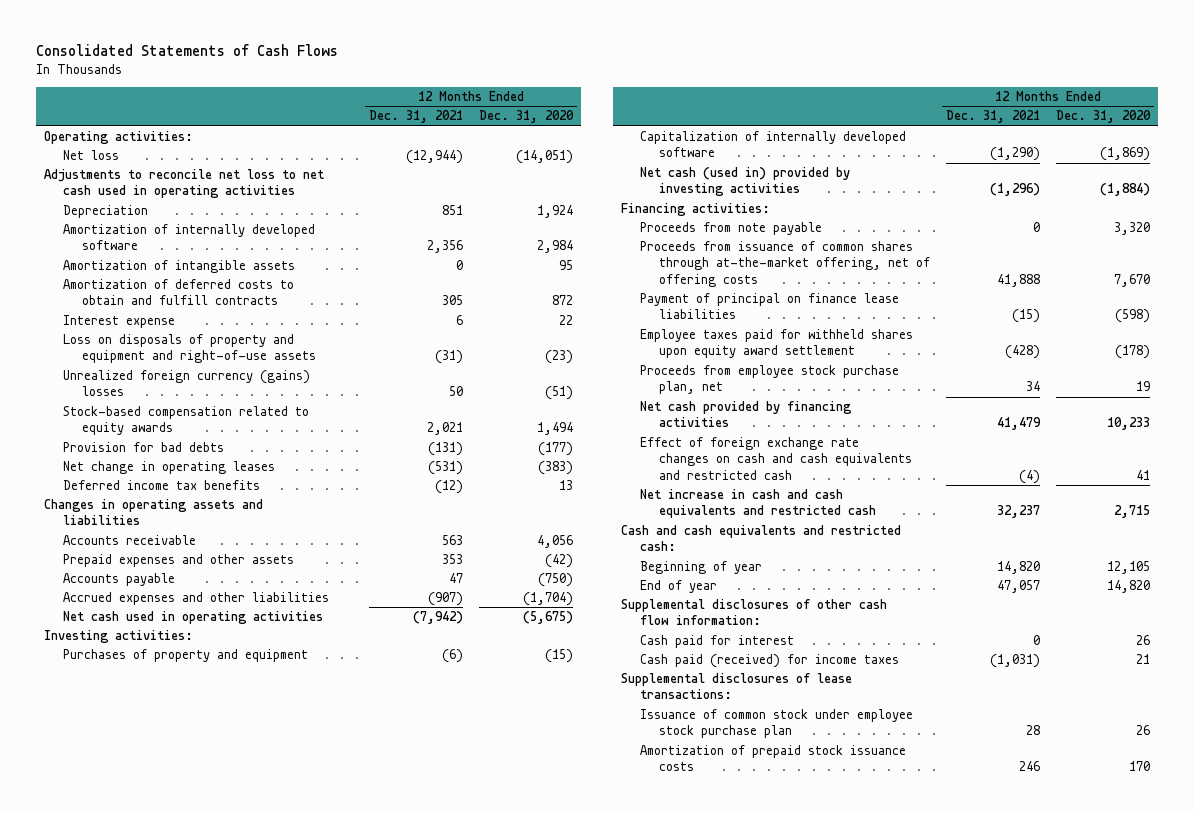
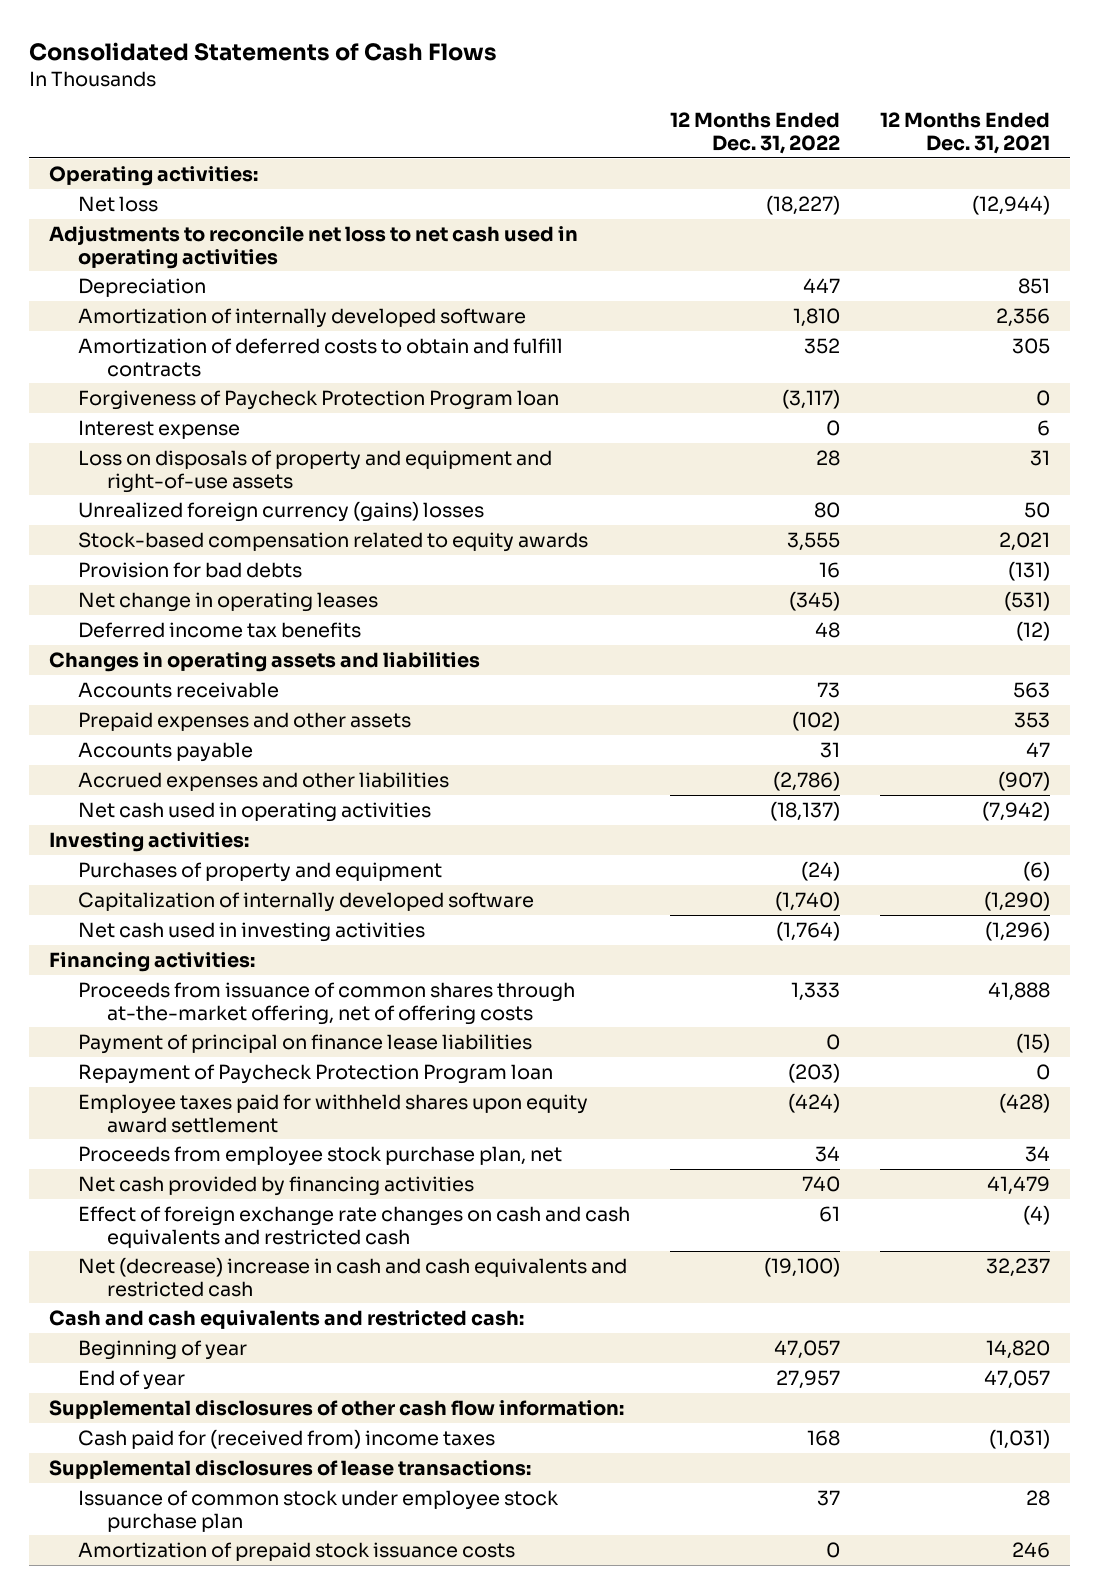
- | 12 Months Ended Dec. 31, 2021 | 12 Months Ended Dec. 31, 2020
+ | 12 Months Ended Dec. 31, 2022 | 12 Months Ended Dec. 31, 2021
- Amortization of intangible assets | 0 | 95
+ Forgiveness of Paycheck Protection Program loan | (3,117) | 0
- Loss on disposals of property and equipment and right-of-use assets | (31) | (23)
+ Loss on disposals of property and equipment and right-of-use assets | 28 | 31
- Net cash (used in) provided by investing activities | (1,296) | (1,884)
+ Net cash used in investing activities | (1,764) | (1,296)
- Proceeds from note payable | 0 | 3,320
+ Repayment of Paycheck Protection Program loan | (203) | 0
- Net increase in cash and cash equivalents and restricted cash | 32,237 | 2,715
+ Net (decrease) increase in cash and cash equivalents and restricted cash | (19,100) | 32,237
- Cash paid for interest | 0 | 26
- Cash paid (received) for income taxes | (1,031) | 21
+ Cash paid for (received from) income taxes | 168 | (1,031)

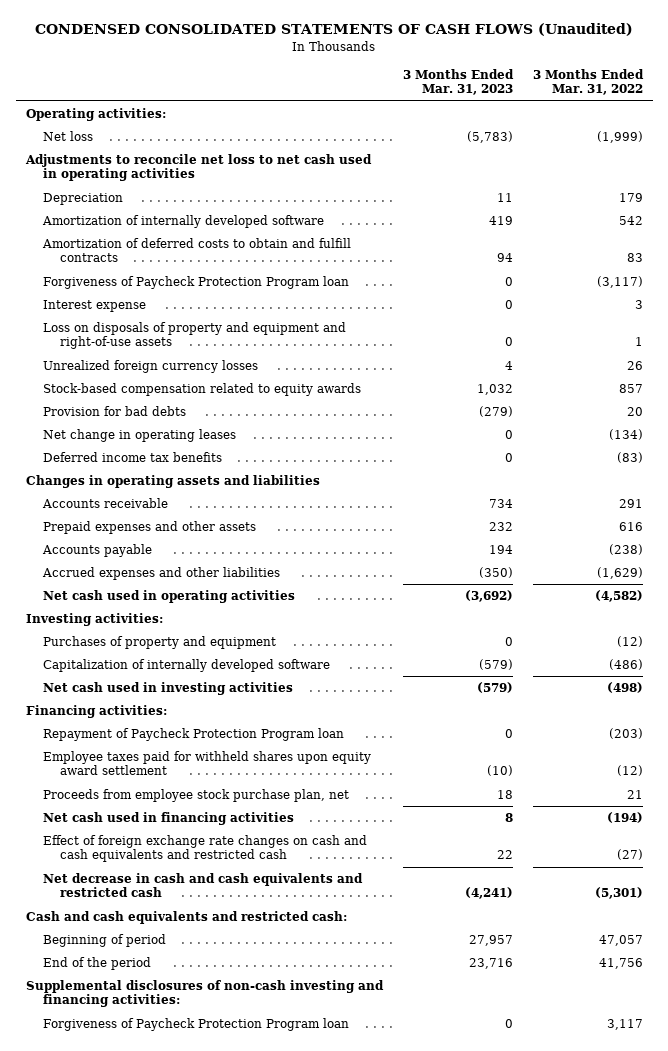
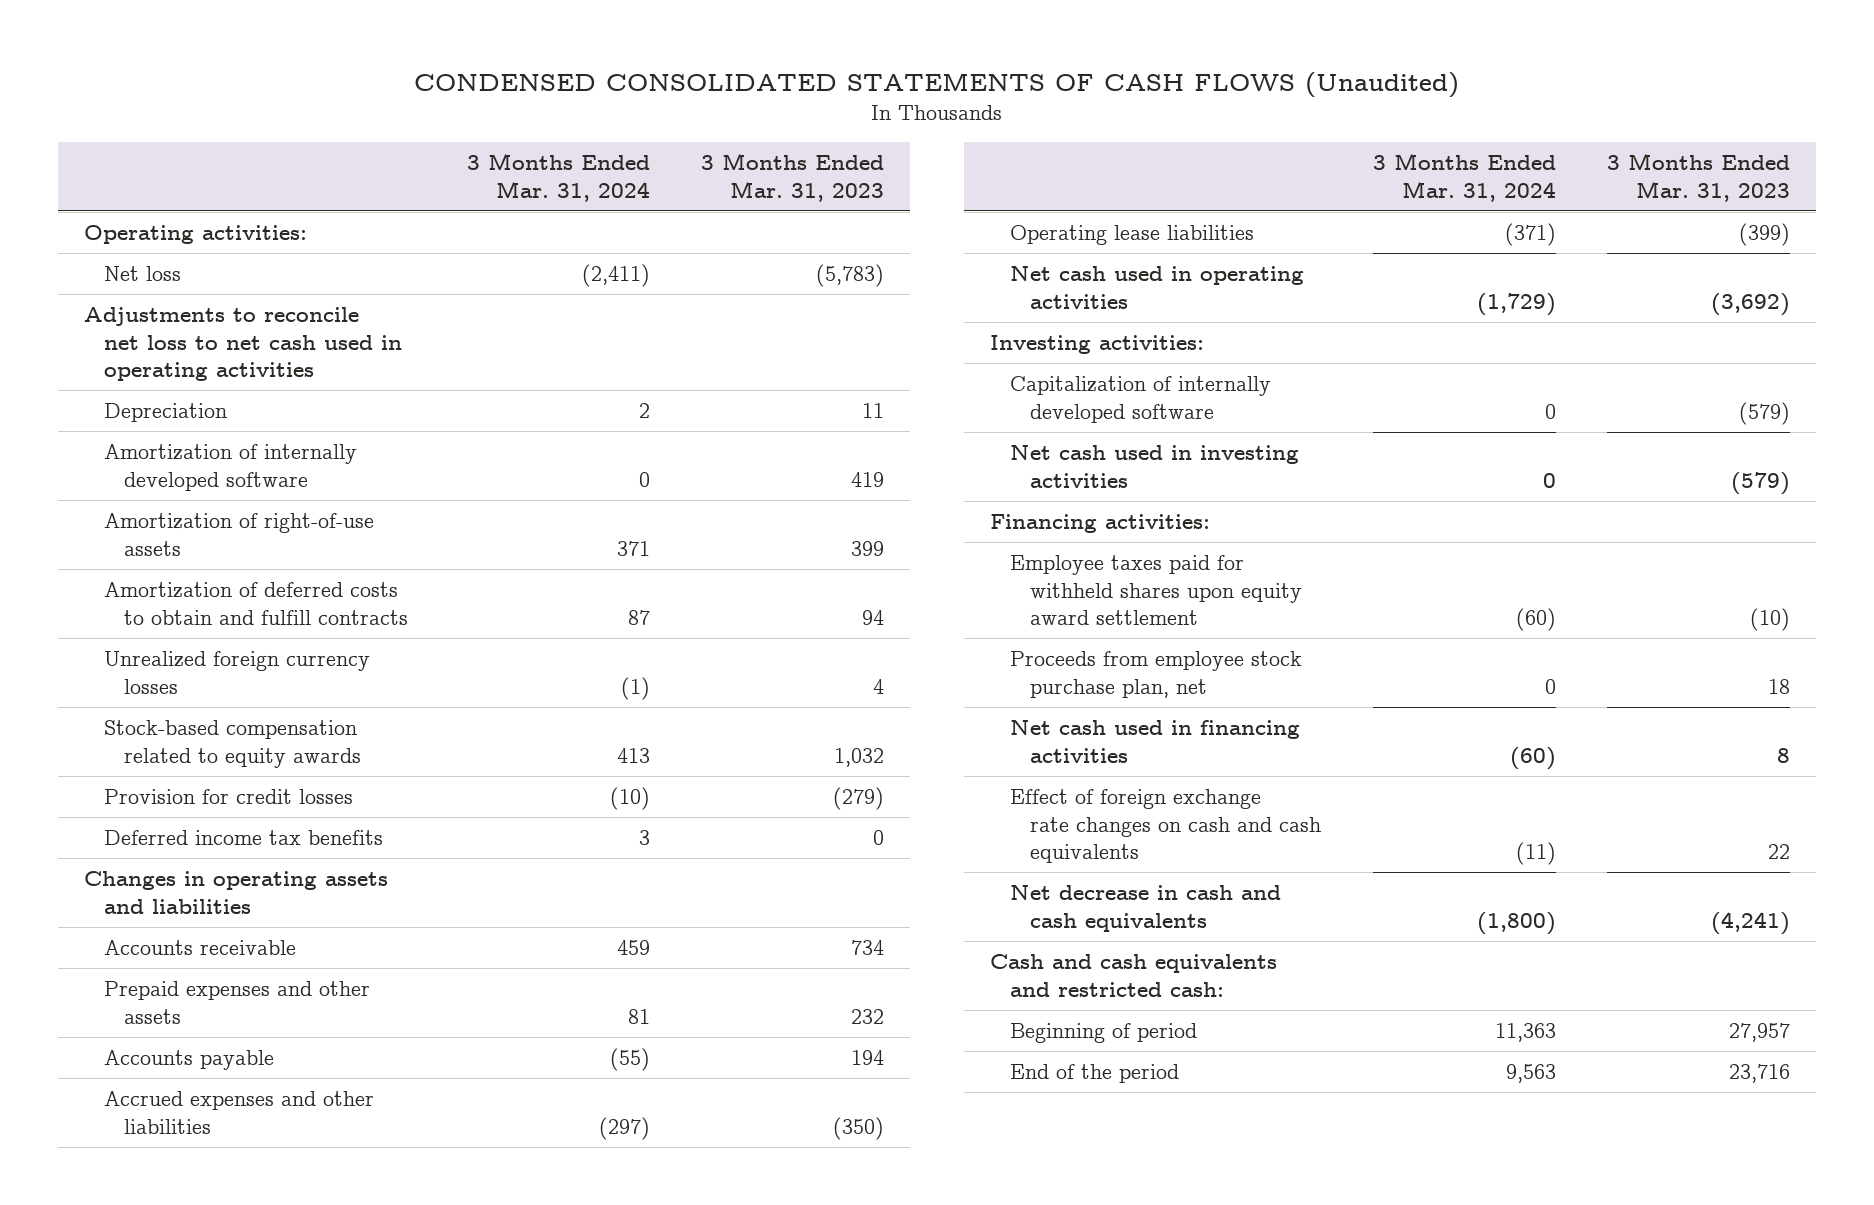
- | 3 Months Ended Mar. 31, 2023 | 3 Months Ended Mar. 31, 2022
+ | 3 Months Ended Mar. 31, 2024 | 3 Months Ended Mar. 31, 2023
+ Amortization of right-of-use assets | 371 | 399
- Forgiveness of Paycheck Protection Program loan | 0 | (3,117)
- Interest expense | 0 | 3
- Loss on disposals of property and equipment and right-of-use assets | 0 | 1
- Provision for bad debts | (279) | 20
- Net change in operating leases | 0 | (134)
+ Provision for credit losses | (10) | (279)
+ Operating lease liabilities | (371) | (399)
- Purchases of property and equipment | 0 | (12)
- Repayment of Paycheck Protection Program loan | 0 | (203)
- Effect of foreign exchange rate changes on cash and cash equivalents and restricted cash | 22 | (27)
- Net decrease in cash and cash equivalents and restricted cash | (4,241) | (5,301)
+ Effect of foreign exchange rate changes on cash and cash equivalents | (11) | 22
+ Net decrease in cash and cash equivalents | (1,800) | (4,241)
- Supplemental disclosures of non-cash investing and financing activities:
- Forgiveness of Paycheck Protection Program loan | 0 | 3,117

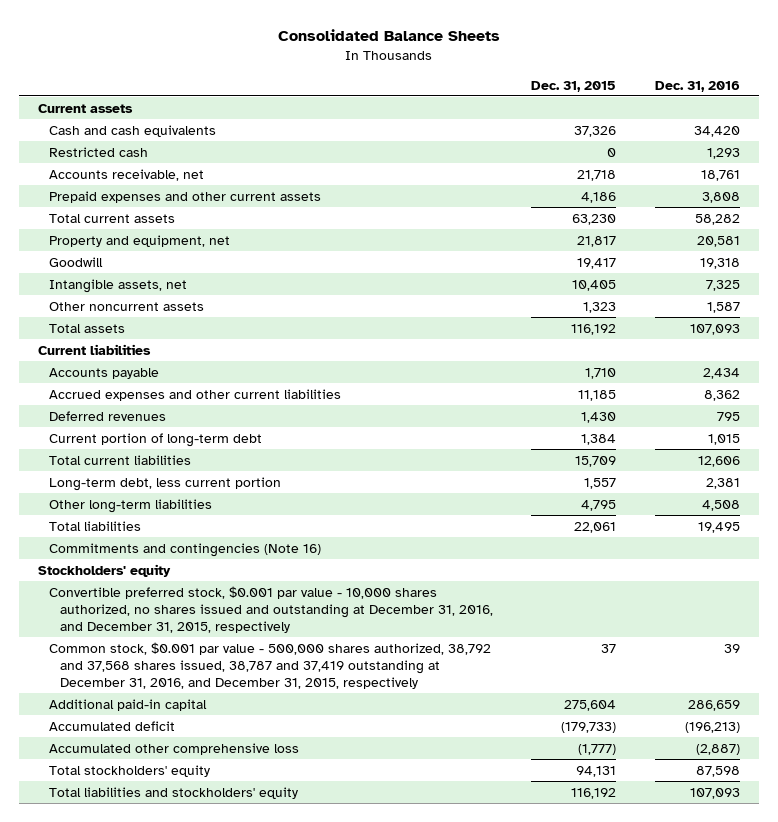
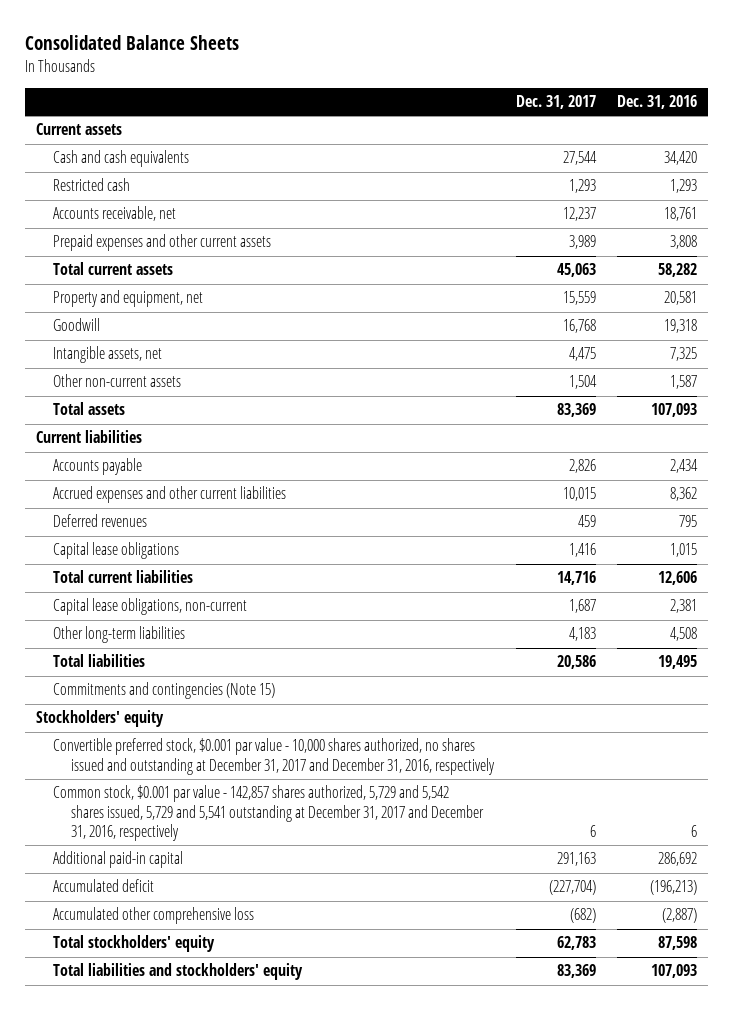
- | Dec. 31, 2015 | Dec. 31, 2016
+ | Dec. 31, 2017 | Dec. 31, 2016
- Other noncurrent assets | 1,323 | 1,587
+ Other non-current assets | 1,504 | 1,587
- Current portion of long-term debt | 1,384 | 1,015
+ Capital lease obligations | 1,416 | 1,015
- Long-term debt, less current portion | 1,557 | 2,381
+ Capital lease obligations, non-current | 1,687 | 2,381
- Commitments and contingencies (Note 16)
+ Commitments and contingencies (Note 15)
- Convertible preferred stock, $0.001 par value - 10,000 shares authorized, no shares issued and outstanding at December 31, 2016, and December 31, 2015, respectively
- Common stock, $0.001 par value - 500,000 shares authorized, 38,792 and 37,568 shares issued, 38,787 and 37,419 outstanding at December 31, 2016, and December 31, 2015, respectively | 37 | 39
- Additional paid-in capital | 275,604 | 286,659
+ Convertible preferred stock, $0.001 par value - 10,000 shares authorized, no shares issued and outstanding at December 31, 2017 and December 31, 2016, respectively
+ Common stock, $0.001 par value - 142,857 shares authorized, 5,729 and 5,542 shares issued, 5,729 and 5,541 outstanding at December 31, 2017 and December 31, 2016, respectively | 6 | 6
+ Additional paid-in capital | 291,163 | 286,692

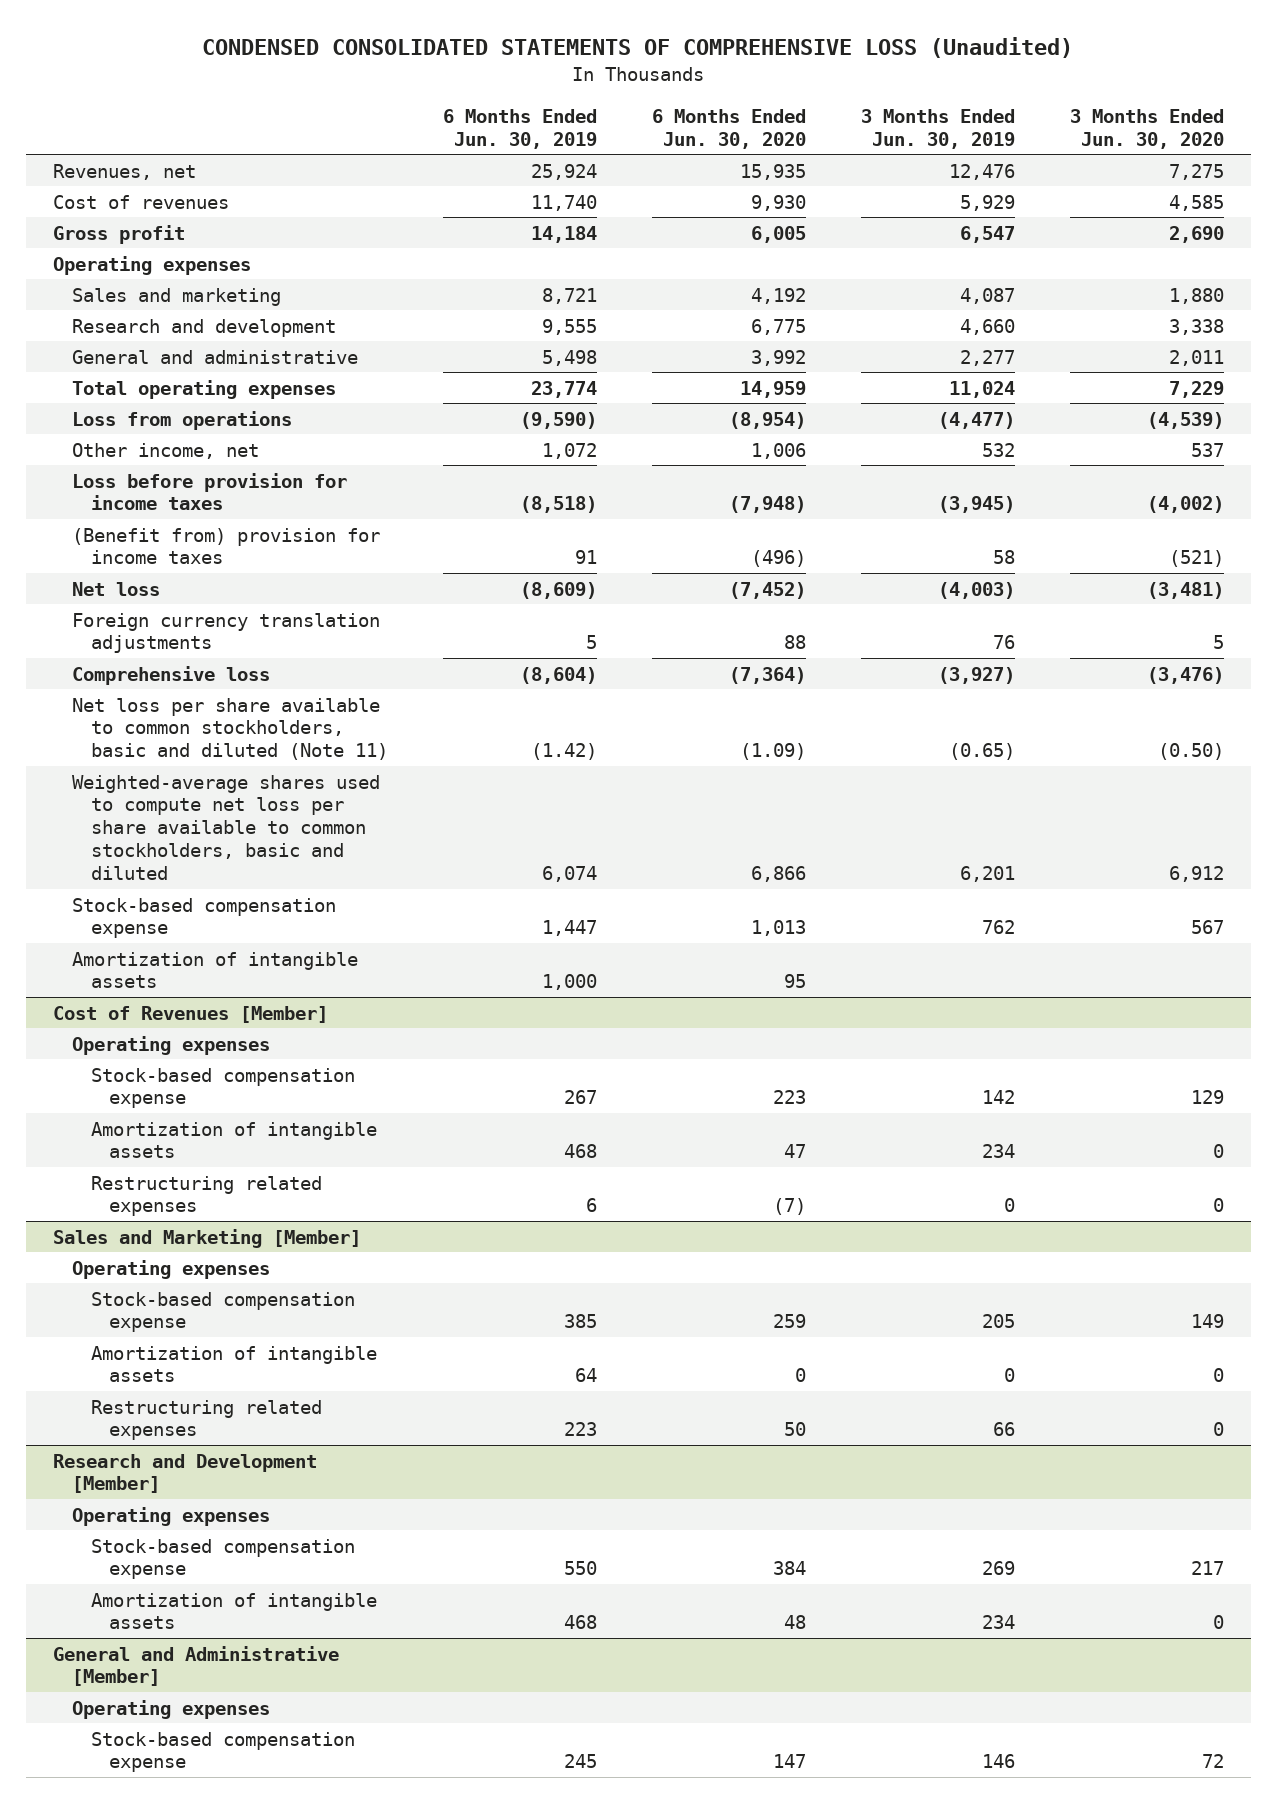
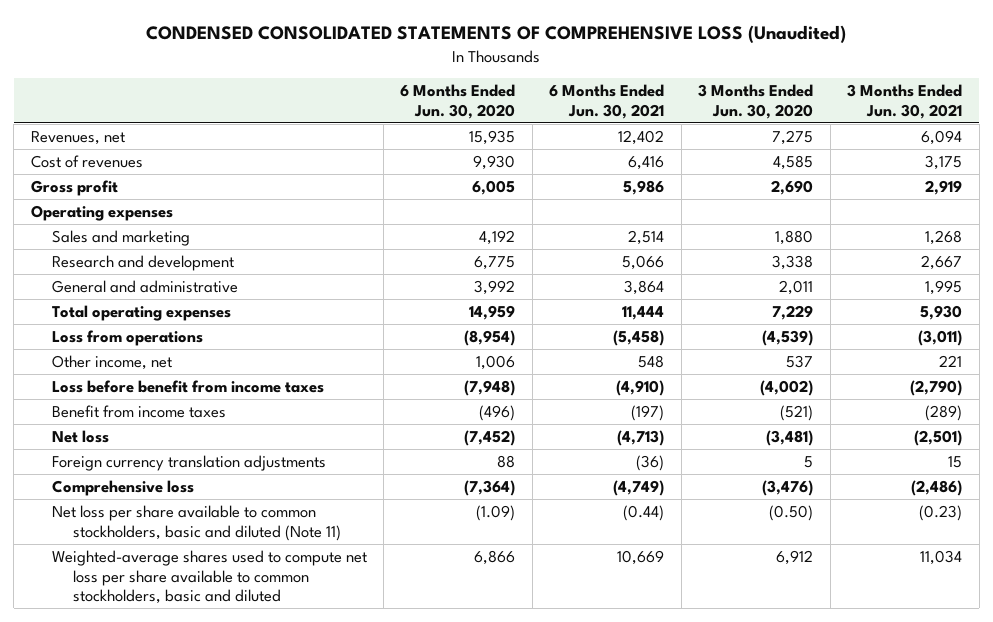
- | 6 Months Ended Jun. 30, 2019 | 6 Months Ended Jun. 30, 2020 | 3 Months Ended Jun. 30, 2019 | 3 Months Ended Jun. 30, 2020
+ | 6 Months Ended Jun. 30, 2020 | 6 Months Ended Jun. 30, 2021 | 3 Months Ended Jun. 30, 2020 | 3 Months Ended Jun. 30, 2021
- Loss before provision for income taxes | (8,518) | (7,948) | (3,945) | (4,002)
- (Benefit from) provision for income taxes | 91 | (496) | 58 | (521)
+ Loss before benefit from income taxes | (7,948) | (4,910) | (4,002) | (2,790)
+ Benefit from income taxes | (496) | (197) | (521) | (289)
- Stock-based compensation expense | 1,447 | 1,013 | 762 | 567
- Amortization of intangible assets | 1,000 | 95 | |
- Cost of Revenues [Member]
- Operating expenses
- Stock-based compensation expense | 267 | 223 | 142 | 129
- Amortization of intangible assets | 468 | 47 | 234 | 0
- Restructuring related expenses | 6 | (7) | 0 | 0
- Sales and Marketing [Member]
- Operating expenses
- Stock-based compensation expense | 385 | 259 | 205 | 149
- Amortization of intangible assets | 64 | 0 | 0 | 0
- Restructuring related expenses | 223 | 50 | 66 | 0
- Research and Development [Member]
- Operating expenses
- Stock-based compensation expense | 550 | 384 | 269 | 217
- Amortization of intangible assets | 468 | 48 | 234 | 0
- General and Administrative [Member]
- Operating expenses
- Stock-based compensation expense | 245 | 147 | 146 | 72

